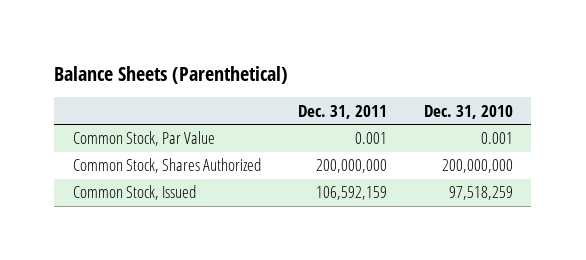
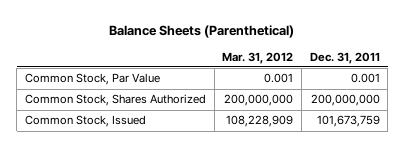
- | Dec. 31, 2011 | Dec. 31, 2010
+ | Mar. 31, 2012 | Dec. 31, 2011
- Common Stock, Issued | 106,592,159 | 97,518,259
+ Common Stock, Issued | 108,228,909 | 101,673,759

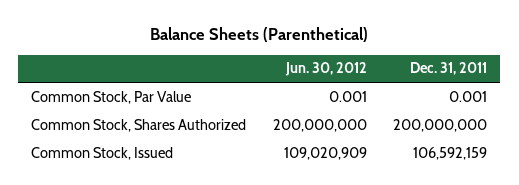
- | Mar. 31, 2012 | Dec. 31, 2011
+ | Jun. 30, 2012 | Dec. 31, 2011
- Common Stock, Issued | 108,228,909 | 101,673,759
+ Common Stock, Issued | 109,020,909 | 106,592,159

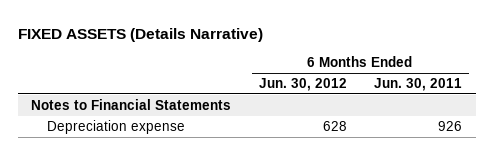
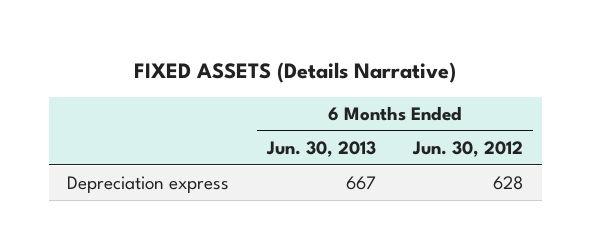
- | 6 Months Ended Jun. 30, 2012 | 6 Months Ended Jun. 30, 2011
+ | 6 Months Ended Jun. 30, 2013 | 6 Months Ended Jun. 30, 2012
- Notes to Financial Statements
- Depreciation expense | 628 | 926
+ Depreciation express | 667 | 628

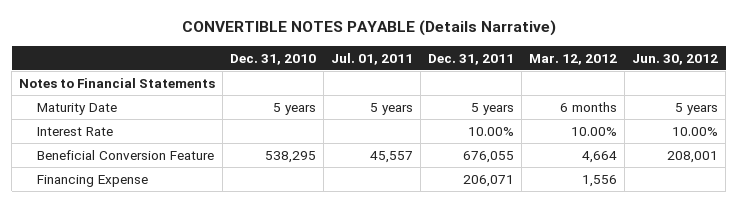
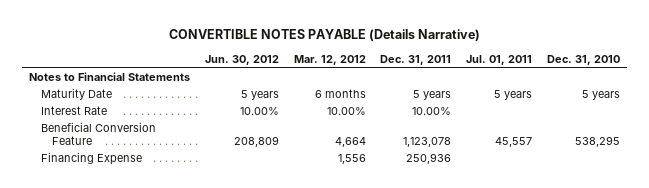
- | Dec. 31, 2010 | Jul. 01, 2011 | Dec. 31, 2011 | Mar. 12, 2012 | Jun. 30, 2012
+ | Jun. 30, 2012 | Mar. 12, 2012 | Dec. 31, 2011 | Jul. 01, 2011 | Dec. 31, 2010
- Beneficial Conversion Feature | 538,295 | 45,557 | 676,055 | 4,664 | 208,001
- Financing Expense | | | 206,071 | 1,556 |
+ Beneficial Conversion Feature | 208,809 | 4,664 | 1,123,078 | 45,557 | 538,295
+ Financing Expense | | 1,556 | 250,936 | |

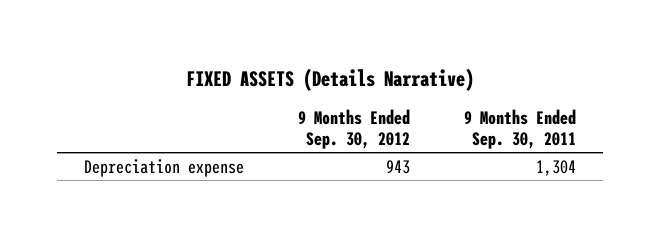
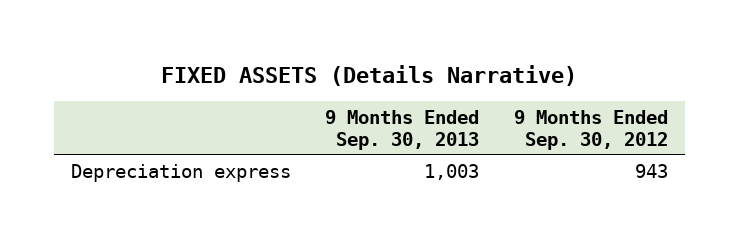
- | 9 Months Ended Sep. 30, 2012 | 9 Months Ended Sep. 30, 2011
+ | 9 Months Ended Sep. 30, 2013 | 9 Months Ended Sep. 30, 2012
- Depreciation expense | 943 | 1,304
+ Depreciation express | 1,003 | 943

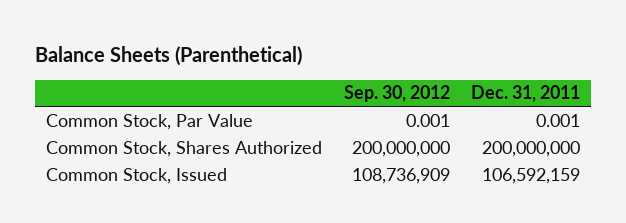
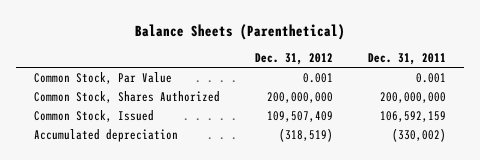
- | Sep. 30, 2012 | Dec. 31, 2011
+ | Dec. 31, 2012 | Dec. 31, 2011
+ Accumulated depreciation | (318,519) | (330,002)

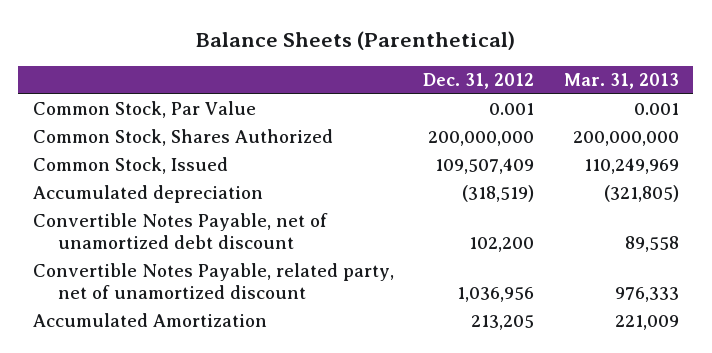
- | Dec. 31, 2012 | Dec. 31, 2011
+ | Dec. 31, 2012 | Mar. 31, 2013
+ Convertible Notes Payable, net of unamortized debt discount | 102,200 | 89,558
+ Convertible Notes Payable, related party, net of unamortized discount | 1,036,956 | 976,333
+ Accumulated Amortization | 213,205 | 221,009

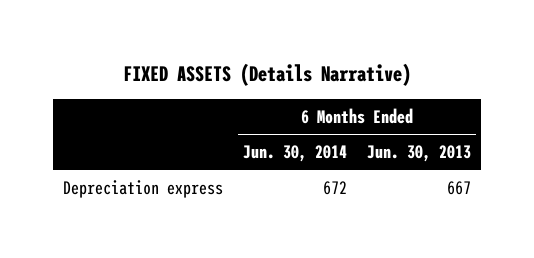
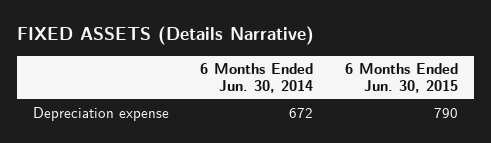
- | 6 Months Ended Jun. 30, 2014 | 6 Months Ended Jun. 30, 2013
+ | 6 Months Ended Jun. 30, 2014 | 6 Months Ended Jun. 30, 2015
- Depreciation express | 672 | 667
+ Depreciation expense | 672 | 790

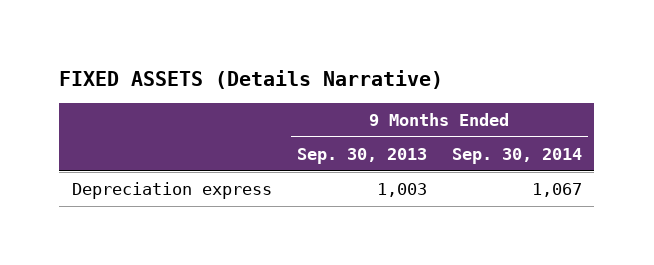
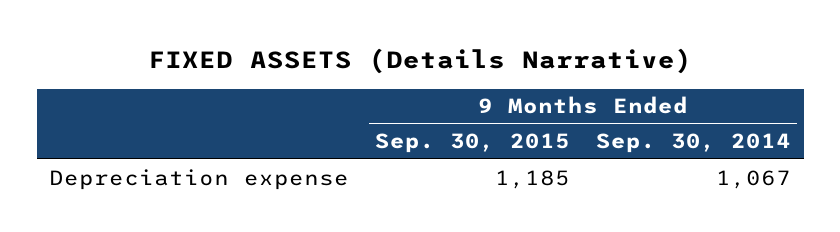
- | 9 Months Ended Sep. 30, 2013 | 9 Months Ended Sep. 30, 2014
+ | 9 Months Ended Sep. 30, 2015 | 9 Months Ended Sep. 30, 2014
- Depreciation express | 1,003 | 1,067
+ Depreciation expense | 1,185 | 1,067

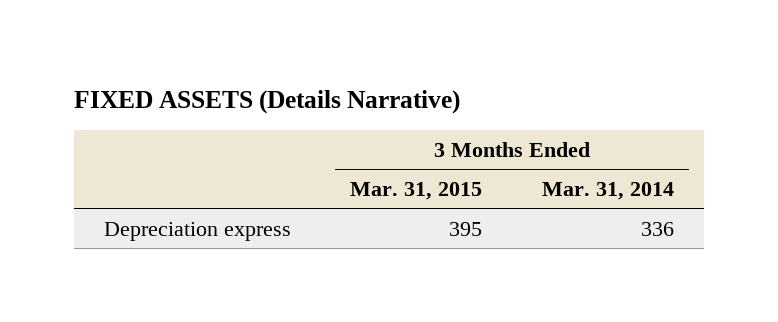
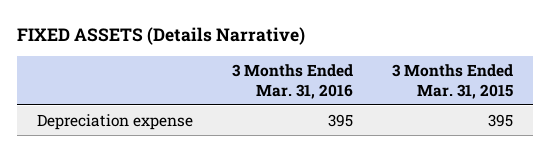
- | 3 Months Ended Mar. 31, 2015 | 3 Months Ended Mar. 31, 2014
+ | 3 Months Ended Mar. 31, 2016 | 3 Months Ended Mar. 31, 2015
- Depreciation express | 395 | 336
+ Depreciation expense | 395 | 395

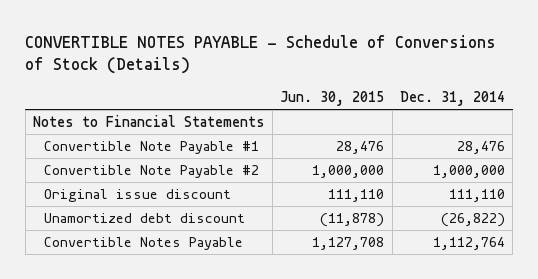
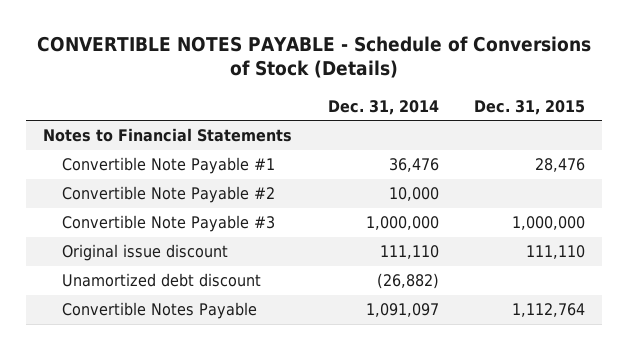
- | Jun. 30, 2015 | Dec. 31, 2014
+ | Dec. 31, 2014 | Dec. 31, 2015
- Convertible Note Payable #1 | 28,476 | 28,476
- Convertible Note Payable #2 | 1,000,000 | 1,000,000
+ Convertible Note Payable #1 | 36,476 | 28,476
+ Convertible Note Payable #2 | 10,000 |
+ Convertible Note Payable #3 | 1,000,000 | 1,000,000
- Unamortized debt discount | (11,878) | (26,822)
- Convertible Notes Payable | 1,127,708 | 1,112,764
+ Unamortized debt discount | (26,882) |
+ Convertible Notes Payable | 1,091,097 | 1,112,764

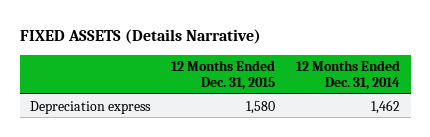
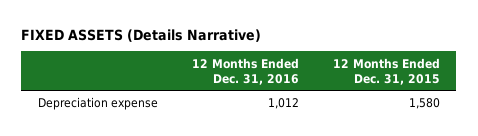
- | 12 Months Ended Dec. 31, 2015 | 12 Months Ended Dec. 31, 2014
+ | 12 Months Ended Dec. 31, 2016 | 12 Months Ended Dec. 31, 2015
- Depreciation express | 1,580 | 1,462
+ Depreciation expense | 1,012 | 1,580

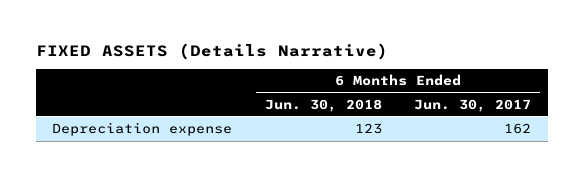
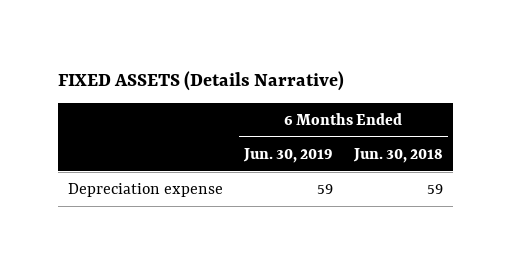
- | 6 Months Ended Jun. 30, 2018 | 6 Months Ended Jun. 30, 2017
+ | 6 Months Ended Jun. 30, 2019 | 6 Months Ended Jun. 30, 2018
- Depreciation expense | 123 | 162
+ Depreciation expense | 59 | 59

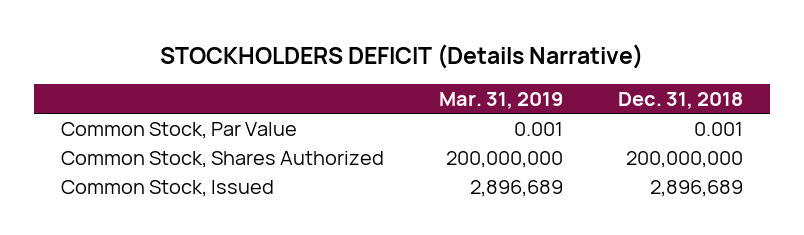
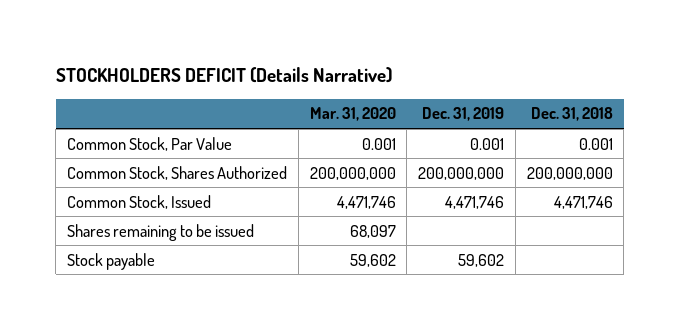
- | Mar. 31, 2019 | Dec. 31, 2018
+ | Mar. 31, 2020 | Dec. 31, 2019 | Dec. 31, 2018
- Common Stock, Issued | 2,896,689 | 2,896,689
+ Common Stock, Issued | 4,471,746 | 4,471,746 | 4,471,746
+ Shares remaining to be issued | 68,097 | |
+ Stock payable | 59,602 | 59,602 |

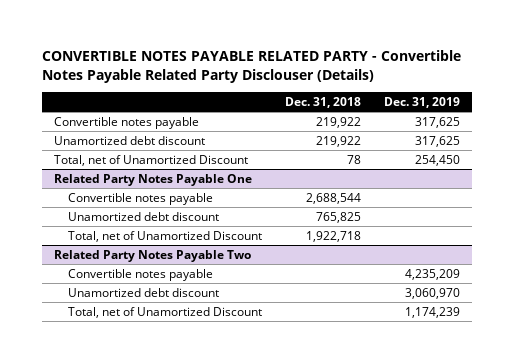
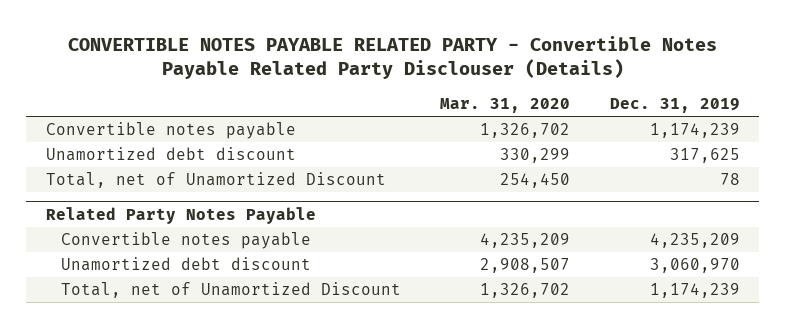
- | Dec. 31, 2018 | Dec. 31, 2019
+ | Mar. 31, 2020 | Dec. 31, 2019
- Convertible notes payable | 219,922 | 317,625
+ Convertible notes payable | 1,326,702 | 1,174,239
- Total, net of Unamortized Discount | 78 | 254,450
- Related Party Notes Payable One
- Convertible notes payable | 2,688,544 |
- Unamortized debt discount | 765,825 |
- Total, net of Unamortized Discount | 1,922,718 |
- Related Party Notes Payable Two
+ Total, net of Unamortized Discount | 254,450 | 78
+ Related Party Notes Payable

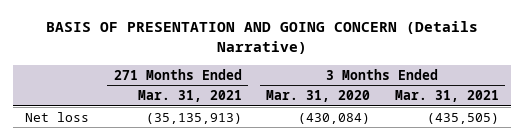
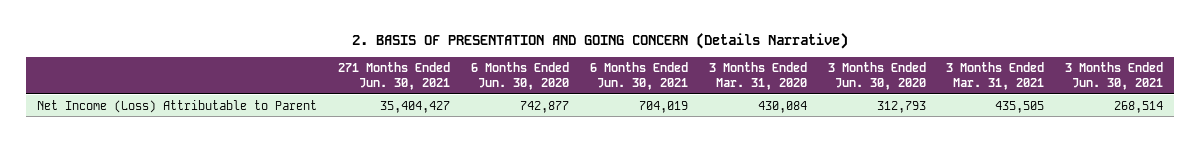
- BASIS OF PRESENTATION AND GOING CONCERN (Details Narrative)
+ 2. BASIS OF PRESENTATION AND GOING CONCERN (Details Narrative)
- | 271 Months Ended Mar. 31, 2021 | 3 Months Ended Mar. 31, 2020 | 3 Months Ended Mar. 31, 2021
+ | 271 Months Ended Jun. 30, 2021 | 6 Months Ended Jun. 30, 2020 | 6 Months Ended Jun. 30, 2021 | 3 Months Ended Mar. 31, 2020 | 3 Months Ended Jun. 30, 2020 | 3 Months Ended Mar. 31, 2021 | 3 Months Ended Jun. 30, 2021
- Net loss | (35,135,913) | (430,084) | (435,505)
+ Net Income (Loss) Attributable to Parent | 35,404,427 | 742,877 | 704,019 | 430,084 | 312,793 | 435,505 | 268,514

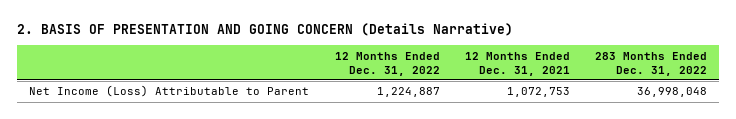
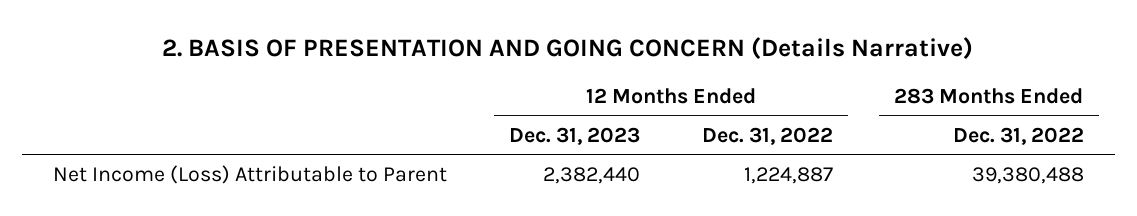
- | 12 Months Ended Dec. 31, 2022 | 12 Months Ended Dec. 31, 2021 | 283 Months Ended Dec. 31, 2022
+ | 12 Months Ended Dec. 31, 2023 | 12 Months Ended Dec. 31, 2022 | 283 Months Ended Dec. 31, 2022
- Net Income (Loss) Attributable to Parent | 1,224,887 | 1,072,753 | 36,998,048
+ Net Income (Loss) Attributable to Parent | 2,382,440 | 1,224,887 | 39,380,488

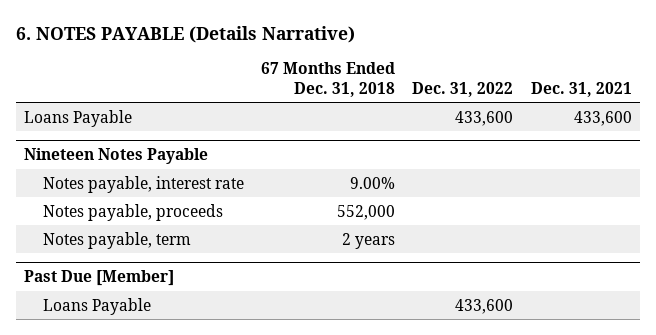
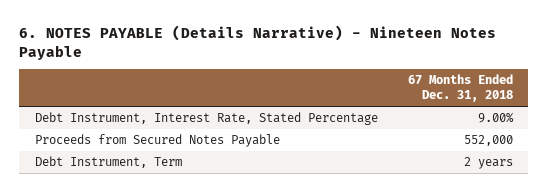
- 6. NOTES PAYABLE (Details Narrative)
+ 6. NOTES PAYABLE (Details Narrative) - Nineteen Notes Payable
- | 67 Months Ended Dec. 31, 2018 | Dec. 31, 2022 | Dec. 31, 2021
+ | 67 Months Ended Dec. 31, 2018
- Loans Payable | | 433,600 | 433,600
- Nineteen Notes Payable
- Notes payable, interest rate | 9.00% | |
- Notes payable, proceeds | 552,000 | |
- Notes payable, term | 2 years | |
- Past Due [Member]
- Loans Payable | | 433,600 |
+ Debt Instrument, Interest Rate, Stated Percentage | 9.00%
+ Proceeds from Secured Notes Payable | 552,000
+ Debt Instrument, Term | 2 years

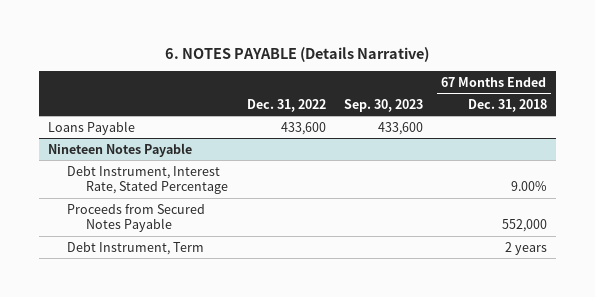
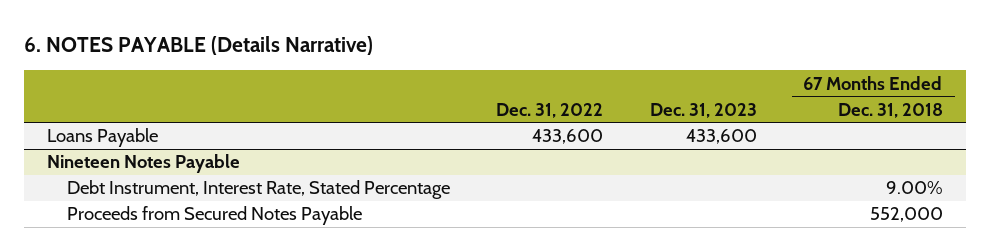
- | Dec. 31, 2022 | Sep. 30, 2023 | 67 Months Ended Dec. 31, 2018
+ | Dec. 31, 2022 | Dec. 31, 2023 | 67 Months Ended Dec. 31, 2018
@ Nineteen Notes Payable
- Debt Instrument, Term | | | 2 years

